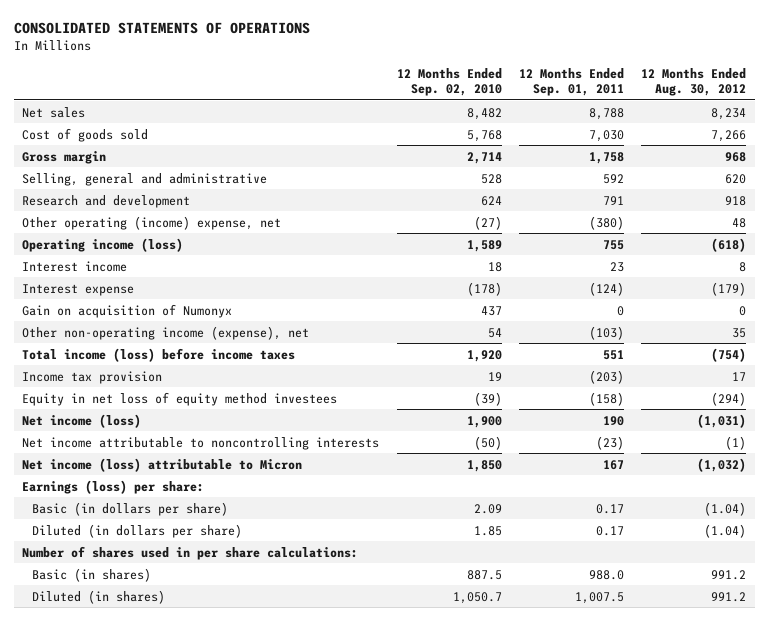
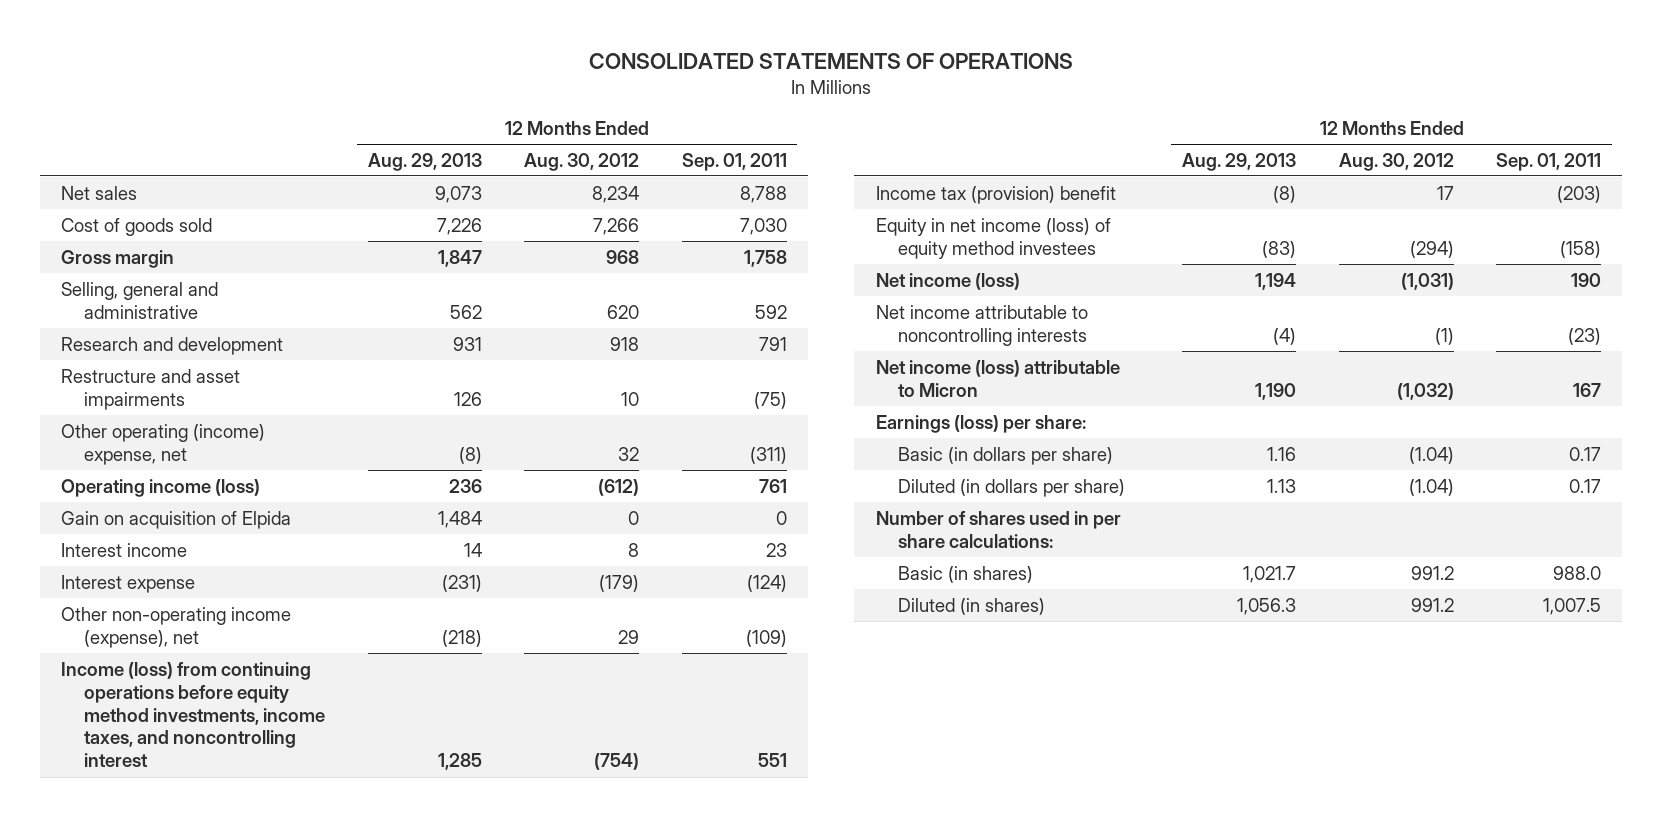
- | 12 Months Ended Sep. 02, 2010 | 12 Months Ended Sep. 01, 2011 | 12 Months Ended Aug. 30, 2012
+ | 12 Months Ended Aug. 29, 2013 | 12 Months Ended Aug. 30, 2012 | 12 Months Ended Sep. 01, 2011
- Other operating (income) expense, net | (27) | (380) | 48
- Operating income (loss) | 1,589 | 755 | (618)
+ Restructure and asset impairments | 126 | 10 | (75)
+ Other operating (income) expense, net | (8) | 32 | (311)
+ Operating income (loss) | 236 | (612) | 761
+ Gain on acquisition of Elpida | 1,484 | 0 | 0
- Gain on acquisition of Numonyx | 437 | 0 | 0
- Other non-operating income (expense), net | 54 | (103) | 35
- Total income (loss) before income taxes | 1,920 | 551 | (754)
- Income tax provision | 19 | (203) | 17
- Equity in net loss of equity method investees | (39) | (158) | (294)
+ Other non-operating income (expense), net | (218) | 29 | (109)
+ Income (loss) from continuing operations before equity method investments, income taxes, and noncontrolling interest | 1,285 | (754) | 551
+ Income tax (provision) benefit | (8) | 17 | (203)
+ Equity in net income (loss) of equity method investees | (83) | (294) | (158)

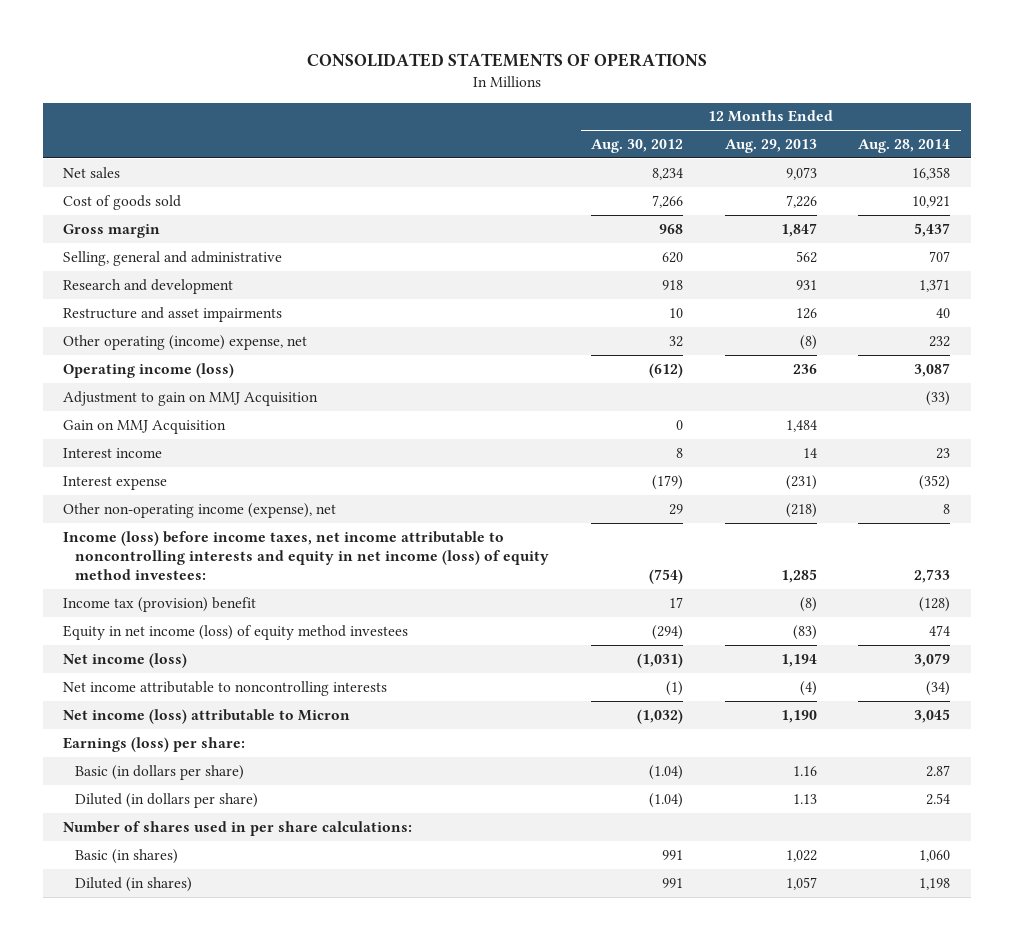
- | 12 Months Ended Aug. 29, 2013 | 12 Months Ended Aug. 30, 2012 | 12 Months Ended Sep. 01, 2011
+ | 12 Months Ended Aug. 30, 2012 | 12 Months Ended Aug. 29, 2013 | 12 Months Ended Aug. 28, 2014
- Gain on acquisition of Elpida | 1,484 | 0 | 0
+ Adjustment to gain on MMJ Acquisition | | | (33)
+ Gain on MMJ Acquisition | 0 | 1,484 |
- Income (loss) from continuing operations before equity method investments, income taxes, and noncontrolling interest | 1,285 | (754) | 551
+ Income (loss) before income taxes, net income attributable to noncontrolling interests and equity in net income (loss) of equity method investees: | (754) | 1,285 | 2,733
- Basic (in shares) | 1,021.7 | 991.2 | 988.0
- Diluted (in shares) | 1,056.3 | 991.2 | 1,007.5
+ Basic (in shares) | 991 | 1,022 | 1,060
+ Diluted (in shares) | 991 | 1,057 | 1,198

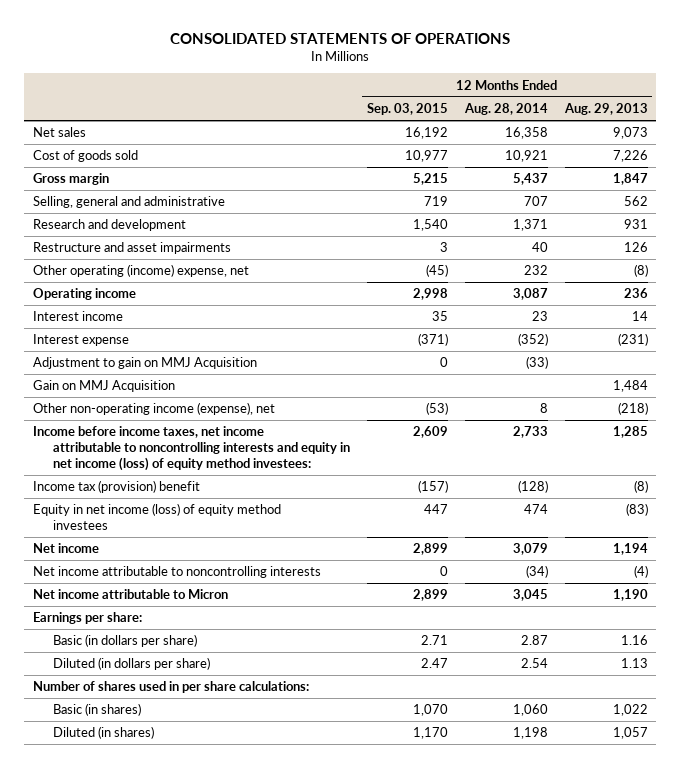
- | 12 Months Ended Aug. 30, 2012 | 12 Months Ended Aug. 29, 2013 | 12 Months Ended Aug. 28, 2014
+ | 12 Months Ended Sep. 03, 2015 | 12 Months Ended Aug. 28, 2014 | 12 Months Ended Aug. 29, 2013
- Operating income (loss) | (612) | 236 | 3,087
+ Operating income | 2,998 | 3,087 | 236
moved down: Adjustment to gain on MMJ Acquisition | 0 | (33) |
moved down: Gain on MMJ Acquisition | | | 1,484
- Income (loss) before income taxes, net income attributable to noncontrolling interests and equity in net income (loss) of equity method investees: | (754) | 1,285 | 2,733
+ Income before income taxes, net income attributable to noncontrolling interests and equity in net income (loss) of equity method investees: | 2,609 | 2,733 | 1,285
- Net income (loss) | (1,031) | 1,194 | 3,079
+ Net income | 2,899 | 3,079 | 1,194
- Net income (loss) attributable to Micron | (1,032) | 1,190 | 3,045
- Earnings (loss) per share:
+ Net income attributable to Micron | 2,899 | 3,045 | 1,190
+ Earnings per share:

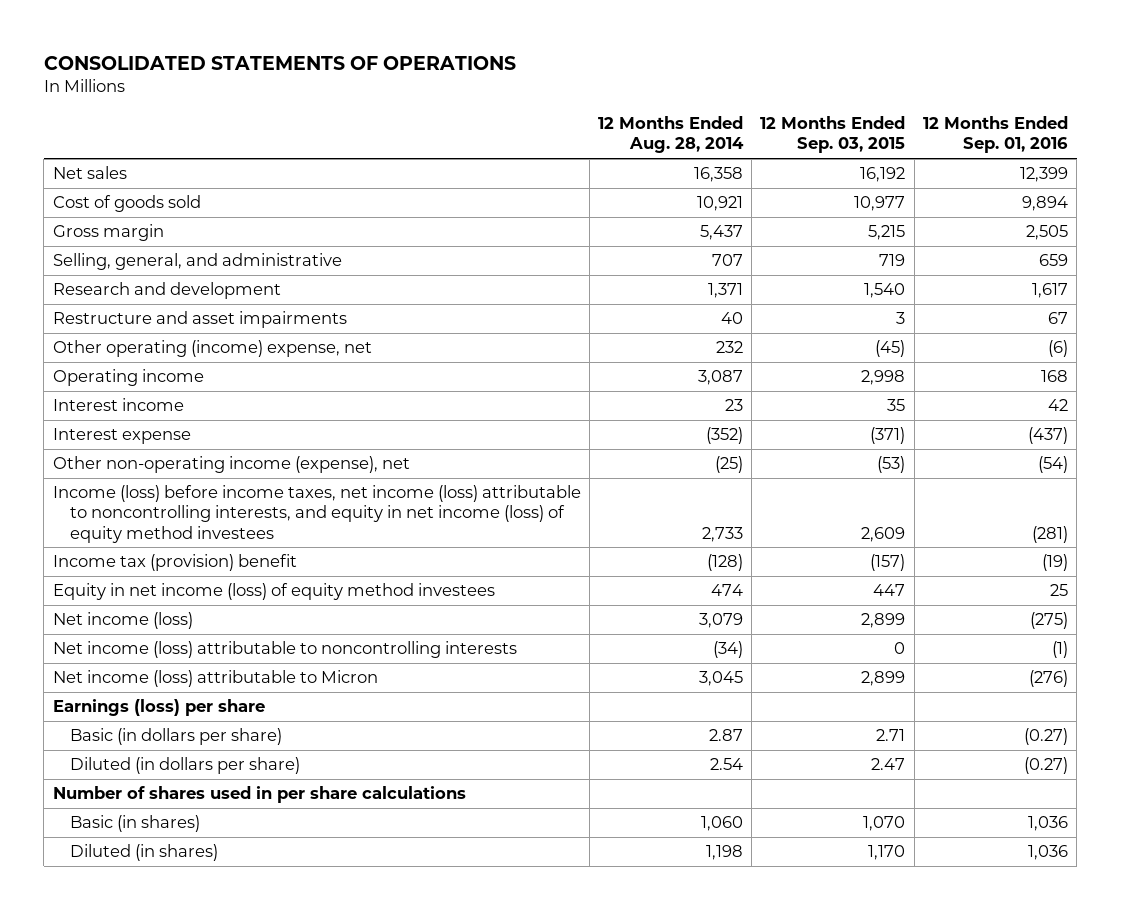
- | 12 Months Ended Sep. 03, 2015 | 12 Months Ended Aug. 28, 2014 | 12 Months Ended Aug. 29, 2013
+ | 12 Months Ended Aug. 28, 2014 | 12 Months Ended Sep. 03, 2015 | 12 Months Ended Sep. 01, 2016
- Selling, general and administrative | 719 | 707 | 562
+ Selling, general, and administrative | 707 | 719 | 659
- Adjustment to gain on MMJ Acquisition | 0 | (33) |
- Gain on MMJ Acquisition | | | 1,484
- Other non-operating income (expense), net | (53) | 8 | (218)
- Income before income taxes, net income attributable to noncontrolling interests and equity in net income (loss) of equity method investees: | 2,609 | 2,733 | 1,285
+ Other non-operating income (expense), net | (25) | (53) | (54)
+ Income (loss) before income taxes, net income (loss) attributable to noncontrolling interests, and equity in net income (loss) of equity method investees | 2,733 | 2,609 | (281)
- Net income | 2,899 | 3,079 | 1,194
- Net income attributable to noncontrolling interests | 0 | (34) | (4)
- Net income attributable to Micron | 2,899 | 3,045 | 1,190
- Earnings per share:
+ Net income (loss) | 3,079 | 2,899 | (275)
+ Net income (loss) attributable to noncontrolling interests | (34) | 0 | (1)
+ Net income (loss) attributable to Micron | 3,045 | 2,899 | (276)
+ Earnings (loss) per share
- Number of shares used in per share calculations:
+ Number of shares used in per share calculations

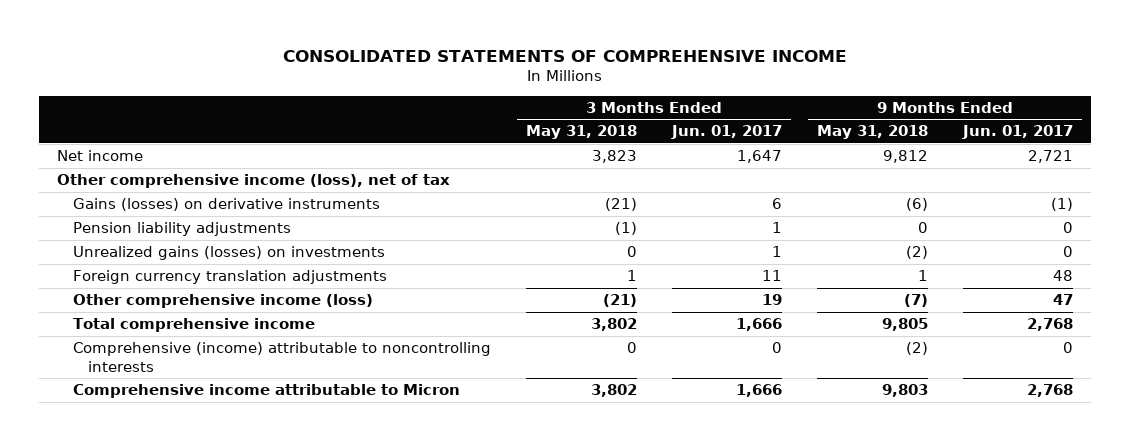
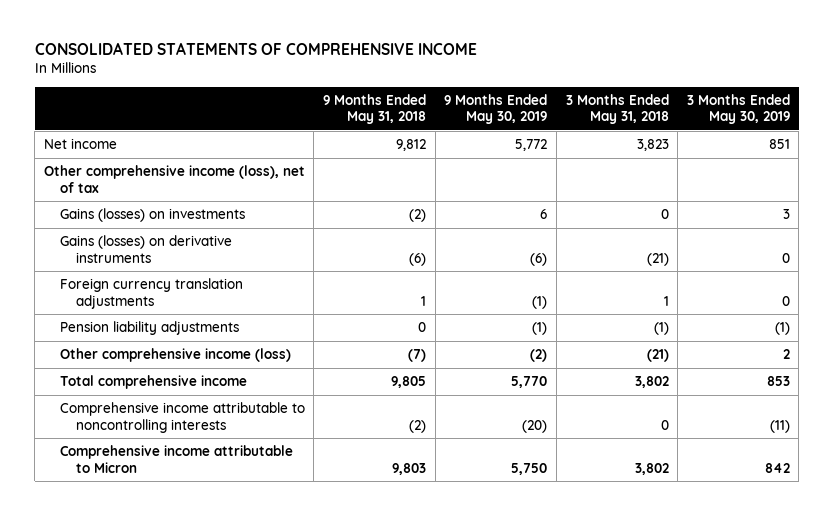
- | 3 Months Ended May 31, 2018 | 3 Months Ended Jun. 01, 2017 | 9 Months Ended May 31, 2018 | 9 Months Ended Jun. 01, 2017
+ | 9 Months Ended May 31, 2018 | 9 Months Ended May 30, 2019 | 3 Months Ended May 31, 2018 | 3 Months Ended May 30, 2019
+ Gains (losses) on investments | (2) | 6 | 0 | 3
- Unrealized gains (losses) on investments | 0 | 1 | (2) | 0
moved down: Pension liability adjustments | 0 | (1) | (1) | (1)
- Comprehensive (income) attributable to noncontrolling interests | 0 | 0 | (2) | 0
+ Comprehensive income attributable to noncontrolling interests | (2) | (20) | 0 | (11)

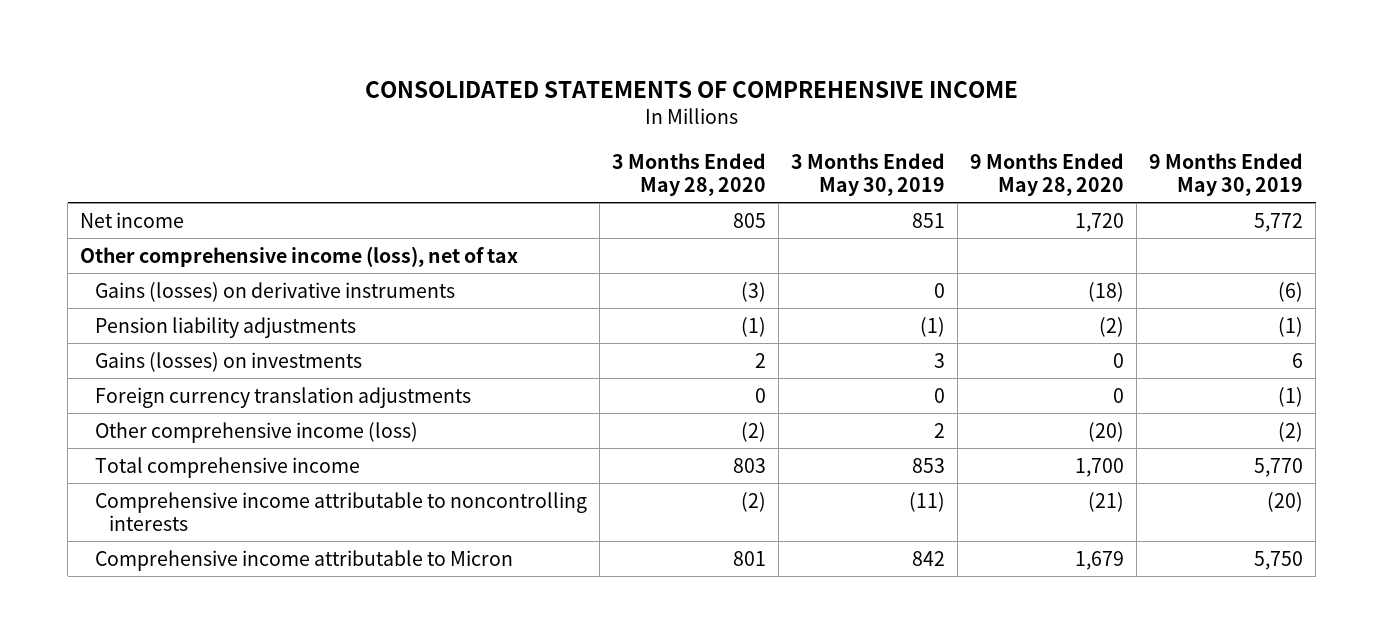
- | 9 Months Ended May 31, 2018 | 9 Months Ended May 30, 2019 | 3 Months Ended May 31, 2018 | 3 Months Ended May 30, 2019
+ | 3 Months Ended May 28, 2020 | 3 Months Ended May 30, 2019 | 9 Months Ended May 28, 2020 | 9 Months Ended May 30, 2019
moved down: Gains (losses) on investments | 2 | 3 | 0 | 6
moved down: Foreign currency translation adjustments | 0 | 0 | 0 | (1)

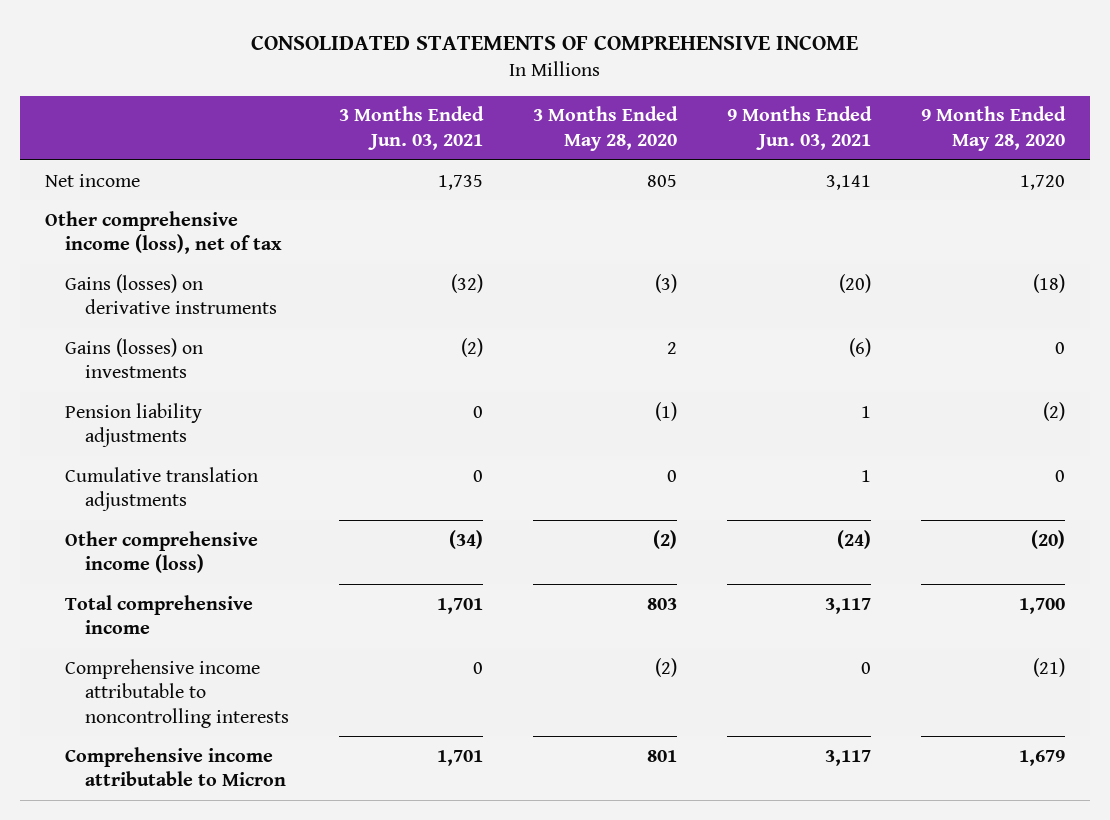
- | 3 Months Ended May 28, 2020 | 3 Months Ended May 30, 2019 | 9 Months Ended May 28, 2020 | 9 Months Ended May 30, 2019
+ | 3 Months Ended Jun. 03, 2021 | 3 Months Ended May 28, 2020 | 9 Months Ended Jun. 03, 2021 | 9 Months Ended May 28, 2020
- Foreign currency translation adjustments | 0 | 0 | 0 | (1)
moved down: Pension liability adjustments | 0 | (1) | 1 | (2)
+ Cumulative translation adjustments | 0 | 0 | 1 | 0

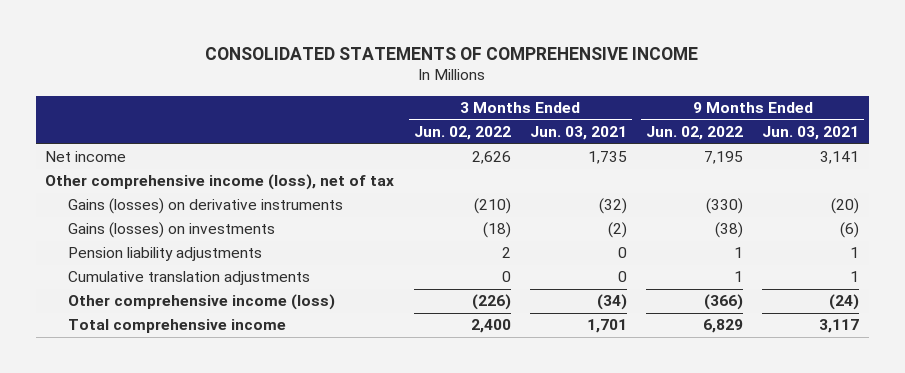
- | 3 Months Ended Jun. 03, 2021 | 3 Months Ended May 28, 2020 | 9 Months Ended Jun. 03, 2021 | 9 Months Ended May 28, 2020
+ | 3 Months Ended Jun. 02, 2022 | 3 Months Ended Jun. 03, 2021 | 9 Months Ended Jun. 02, 2022 | 9 Months Ended Jun. 03, 2021
- Comprehensive income attributable to noncontrolling interests | 0 | (2) | 0 | (21)
- Comprehensive income attributable to Micron | 1,701 | 801 | 3,117 | 1,679

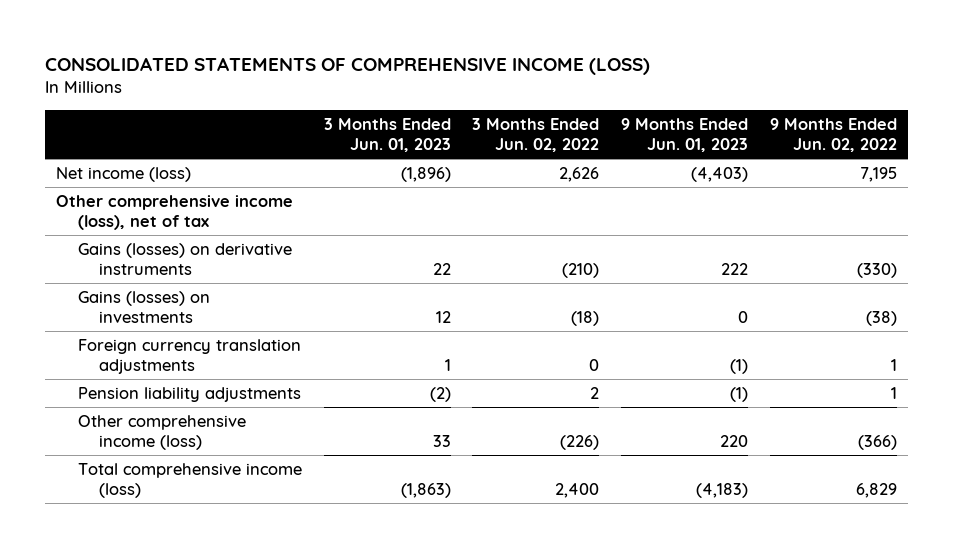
- CONSOLIDATED STATEMENTS OF COMPREHENSIVE INCOME
+ CONSOLIDATED STATEMENTS OF COMPREHENSIVE INCOME (LOSS)
- | 3 Months Ended Jun. 02, 2022 | 3 Months Ended Jun. 03, 2021 | 9 Months Ended Jun. 02, 2022 | 9 Months Ended Jun. 03, 2021
+ | 3 Months Ended Jun. 01, 2023 | 3 Months Ended Jun. 02, 2022 | 9 Months Ended Jun. 01, 2023 | 9 Months Ended Jun. 02, 2022
- Net income | 2,626 | 1,735 | 7,195 | 3,141
+ Net income (loss) | (1,896) | 2,626 | (4,403) | 7,195
+ Foreign currency translation adjustments | 1 | 0 | (1) | 1
- Cumulative translation adjustments | 0 | 0 | 1 | 1
- Total comprehensive income | 2,400 | 1,701 | 6,829 | 3,117
+ Total comprehensive income (loss) | (1,863) | 2,400 | (4,183) | 6,829

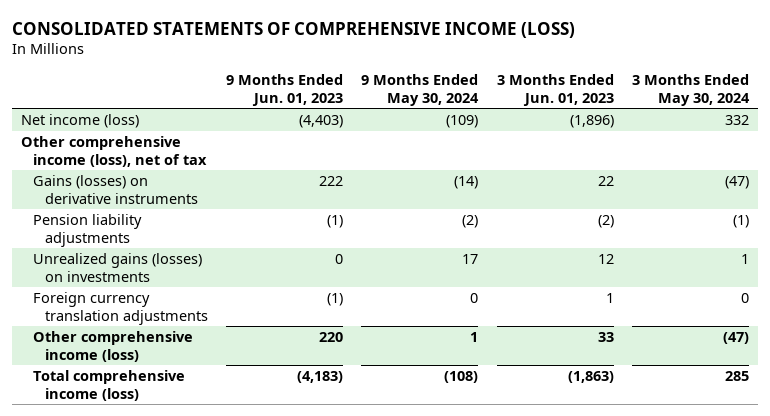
- | 3 Months Ended Jun. 01, 2023 | 3 Months Ended Jun. 02, 2022 | 9 Months Ended Jun. 01, 2023 | 9 Months Ended Jun. 02, 2022
+ | 9 Months Ended Jun. 01, 2023 | 9 Months Ended May 30, 2024 | 3 Months Ended Jun. 01, 2023 | 3 Months Ended May 30, 2024
- Gains (losses) on investments | 12 | (18) | 0 | (38)
+ Unrealized gains (losses) on investments | 0 | 17 | 12 | 1
moved down: Foreign currency translation adjustments | (1) | 0 | 1 | 0

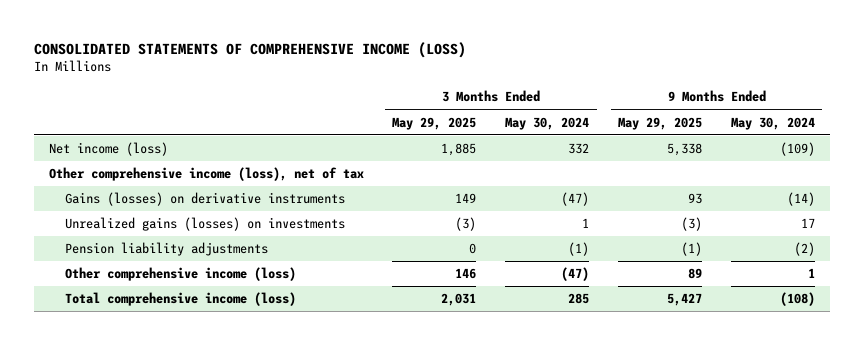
- | 9 Months Ended Jun. 01, 2023 | 9 Months Ended May 30, 2024 | 3 Months Ended Jun. 01, 2023 | 3 Months Ended May 30, 2024
+ | 3 Months Ended May 29, 2025 | 3 Months Ended May 30, 2024 | 9 Months Ended May 29, 2025 | 9 Months Ended May 30, 2024
- Foreign currency translation adjustments | (1) | 0 | 1 | 0
moved down: Pension liability adjustments | 0 | (1) | (1) | (2)

